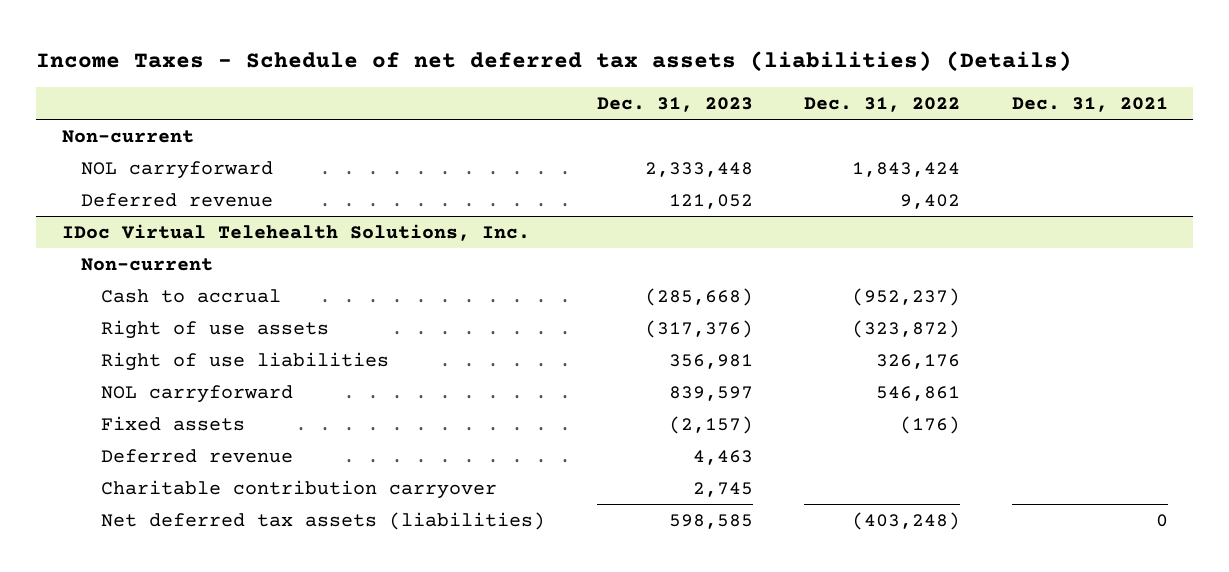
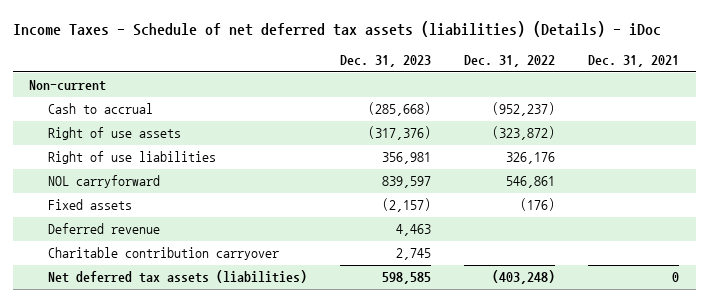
- Income Taxes - Schedule of net deferred tax assets (liabilities) (Details)
+ Income Taxes - Schedule of net deferred tax assets (liabilities) (Details) - iDoc
- NOL carryforward | 2,333,448 | 1,843,424 |
- Deferred revenue | 121,052 | 9,402 |
- IDoc Virtual Telehealth Solutions, Inc.
- Non-current

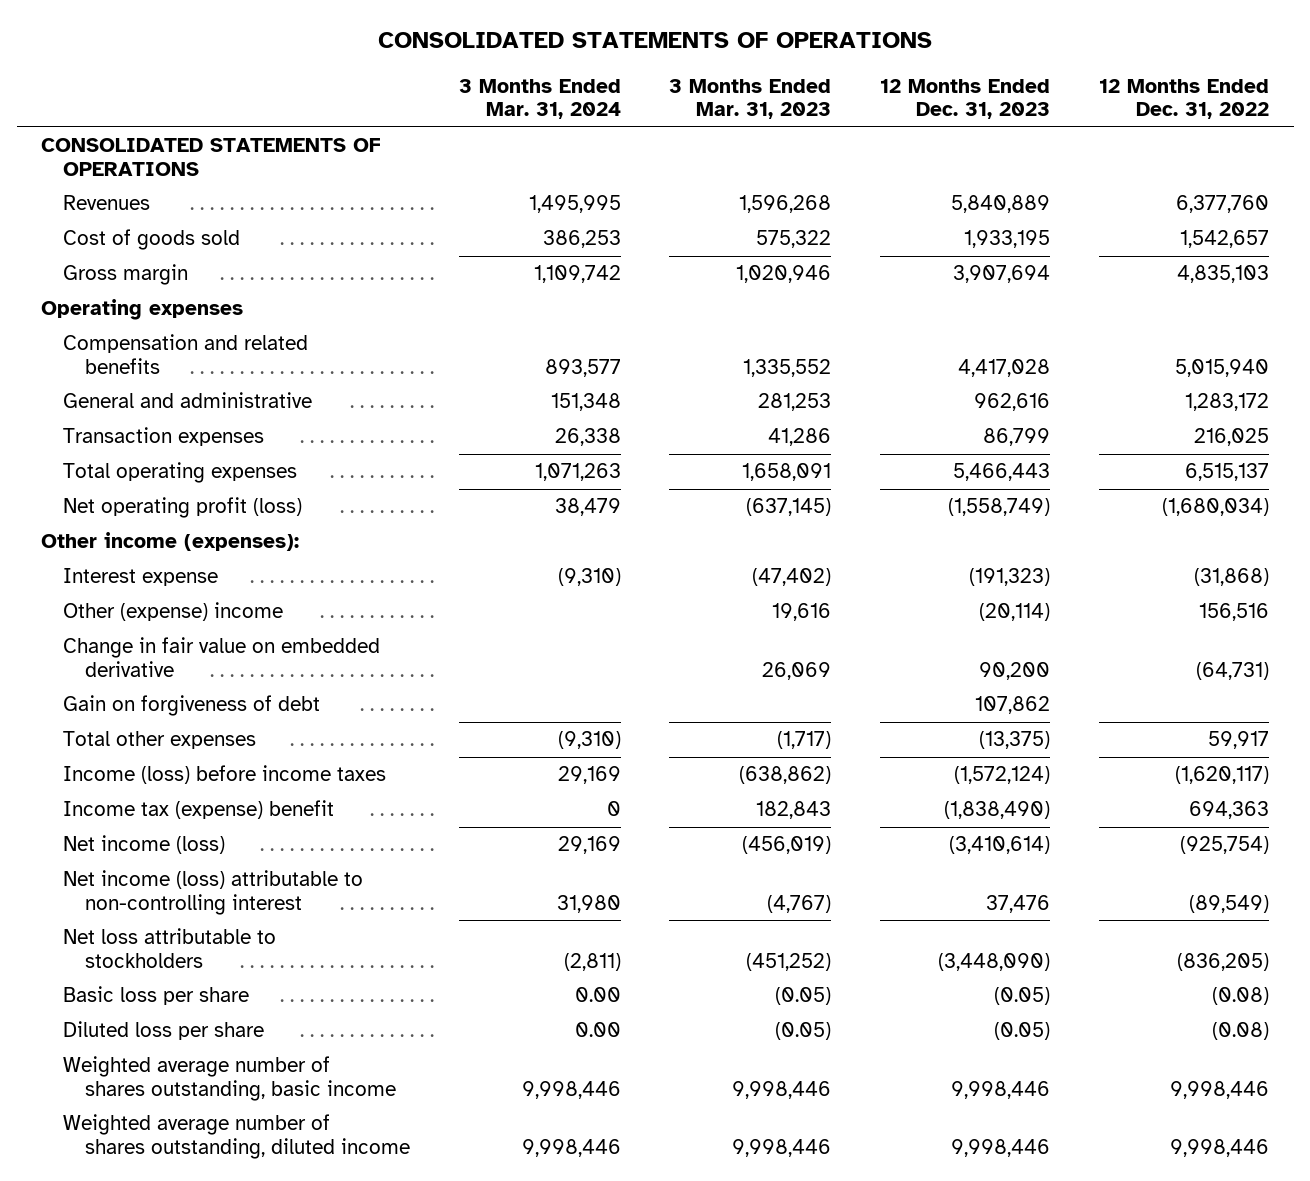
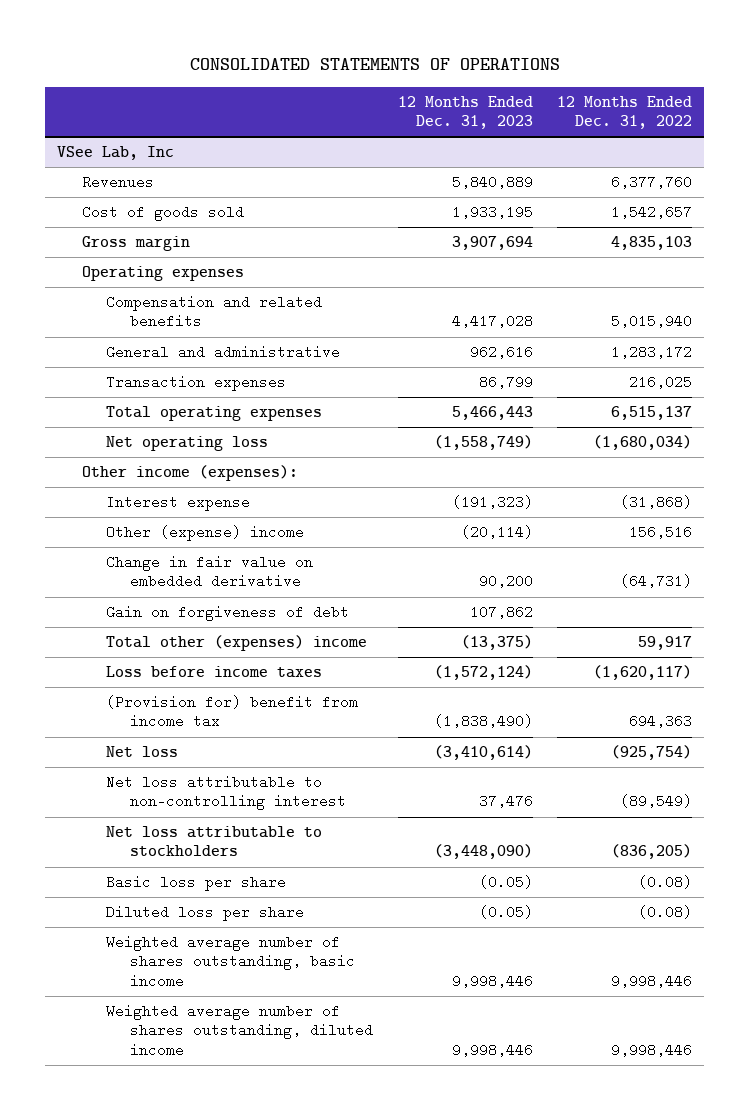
- | 3 Months Ended Mar. 31, 2024 | 3 Months Ended Mar. 31, 2023 | 12 Months Ended Dec. 31, 2023 | 12 Months Ended Dec. 31, 2022
+ | 12 Months Ended Dec. 31, 2023 | 12 Months Ended Dec. 31, 2022
- CONSOLIDATED STATEMENTS OF OPERATIONS
+ VSee Lab, Inc
- Net operating profit (loss) | 38,479 | (637,145) | (1,558,749) | (1,680,034)
+ Net operating loss | (1,558,749) | (1,680,034)
- Total other expenses | (9,310) | (1,717) | (13,375) | 59,917
- Income (loss) before income taxes | 29,169 | (638,862) | (1,572,124) | (1,620,117)
- Income tax (expense) benefit | 0 | 182,843 | (1,838,490) | 694,363
- Net income (loss) | 29,169 | (456,019) | (3,410,614) | (925,754)
- Net income (loss) attributable to non-controlling interest | 31,980 | (4,767) | 37,476 | (89,549)
+ Total other (expenses) income | (13,375) | 59,917
+ Loss before income taxes | (1,572,124) | (1,620,117)
+ (Provision for) benefit from income tax | (1,838,490) | 694,363
+ Net loss | (3,410,614) | (925,754)
+ Net loss attributable to non-controlling interest | 37,476 | (89,549)

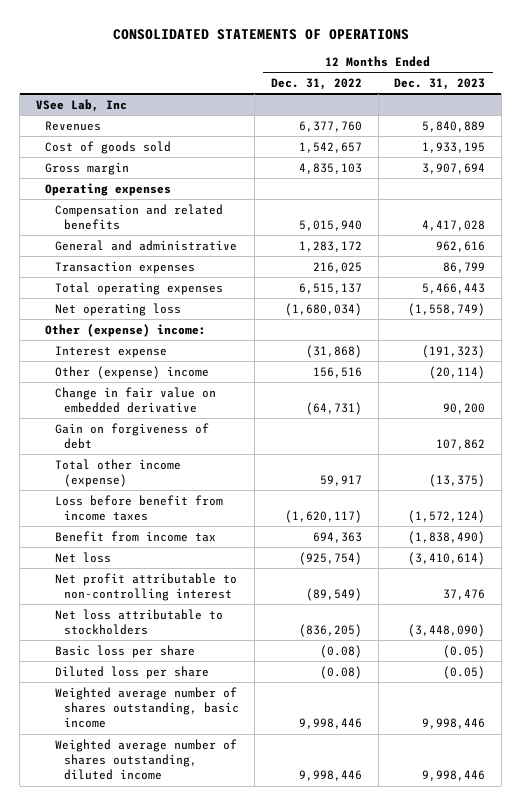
- | 12 Months Ended Dec. 31, 2023 | 12 Months Ended Dec. 31, 2022
+ | 12 Months Ended Dec. 31, 2022 | 12 Months Ended Dec. 31, 2023
@ VSee Lab, Inc
- Other income (expenses):
+ Other (expense) income:
- Total other (expenses) income | (13,375) | 59,917
- Loss before income taxes | (1,572,124) | (1,620,117)
- (Provision for) benefit from income tax | (1,838,490) | 694,363
+ Total other income (expense) | 59,917 | (13,375)
+ Loss before benefit from income taxes | (1,620,117) | (1,572,124)
+ Benefit from income tax | 694,363 | (1,838,490)
- Net loss attributable to non-controlling interest | 37,476 | (89,549)
+ Net profit attributable to non-controlling interest | (89,549) | 37,476

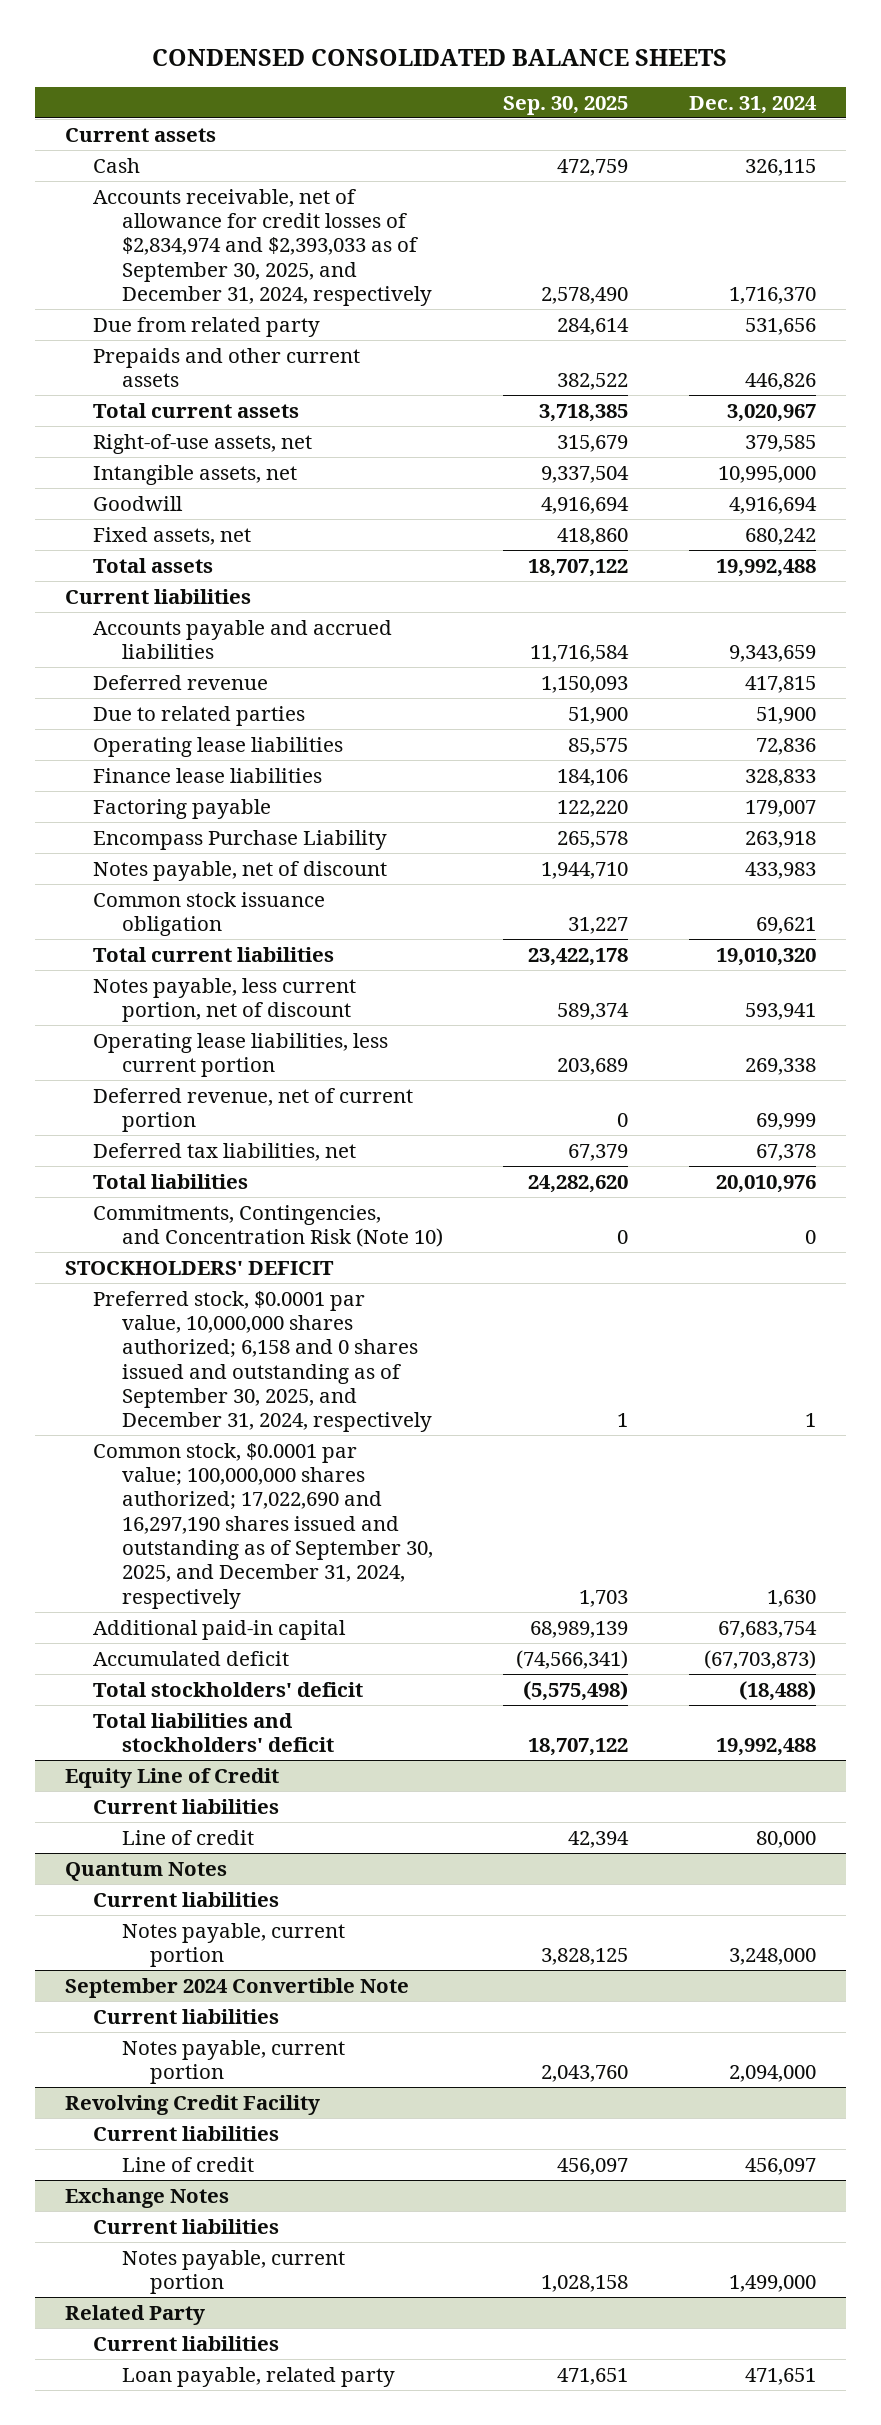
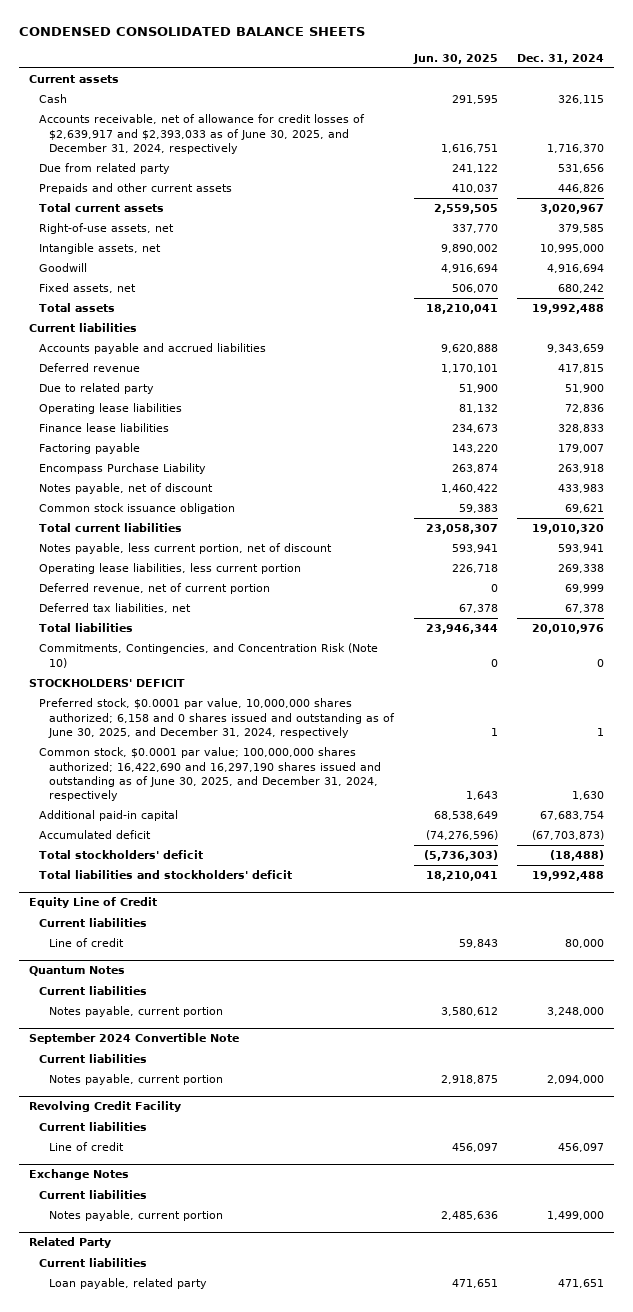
- | Sep. 30, 2025 | Dec. 31, 2024
+ | Jun. 30, 2025 | Dec. 31, 2024
- Accounts receivable, net of allowance for credit losses of $2,834,974 and $2,393,033 as of September 30, 2025, and December 31, 2024, respectively | 2,578,490 | 1,716,370
+ Accounts receivable, net of allowance for credit losses of $2,639,917 and $2,393,033 as of June 30, 2025, and December 31, 2024, respectively | 1,616,751 | 1,716,370
- Due to related parties | 51,900 | 51,900
+ Due to related party | 51,900 | 51,900
- Preferred stock, $0.0001 par value, 10,000,000 shares authorized; 6,158 and 0 shares issued and outstanding as of September 30, 2025, and December 31, 2024, respectively | 1 | 1
- Common stock, $0.0001 par value; 100,000,000 shares authorized; 17,022,690 and 16,297,190 shares issued and outstanding as of September 30, 2025, and December 31, 2024, respectively | 1,703 | 1,630
+ Preferred stock, $0.0001 par value, 10,000,000 shares authorized; 6,158 and 0 shares issued and outstanding as of June 30, 2025, and December 31, 2024, respectively | 1 | 1
+ Common stock, $0.0001 par value; 100,000,000 shares authorized; 16,422,690 and 16,297,190 shares issued and outstanding as of June 30, 2025, and December 31, 2024, respectively | 1,643 | 1,630

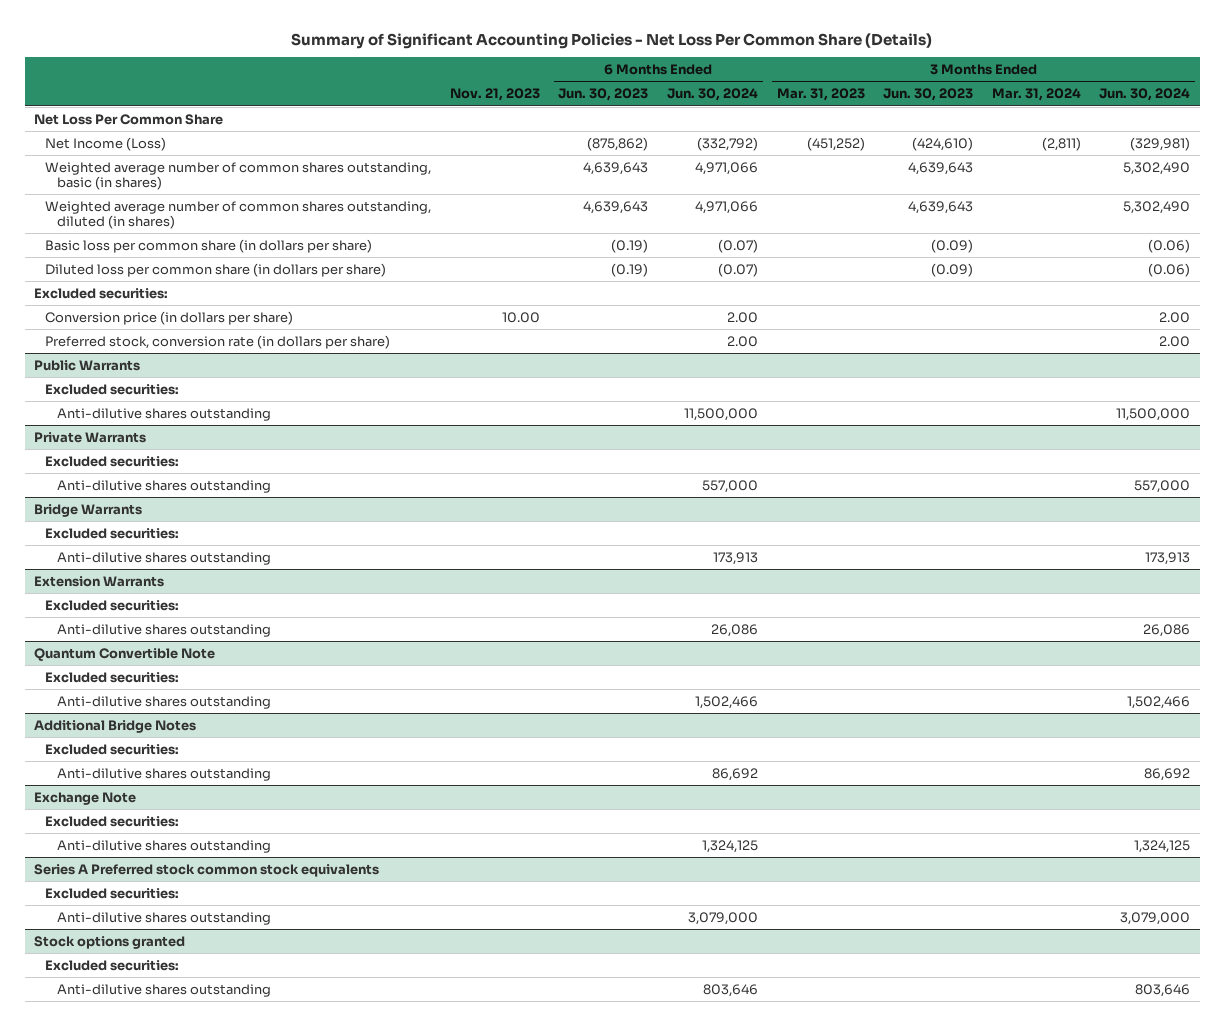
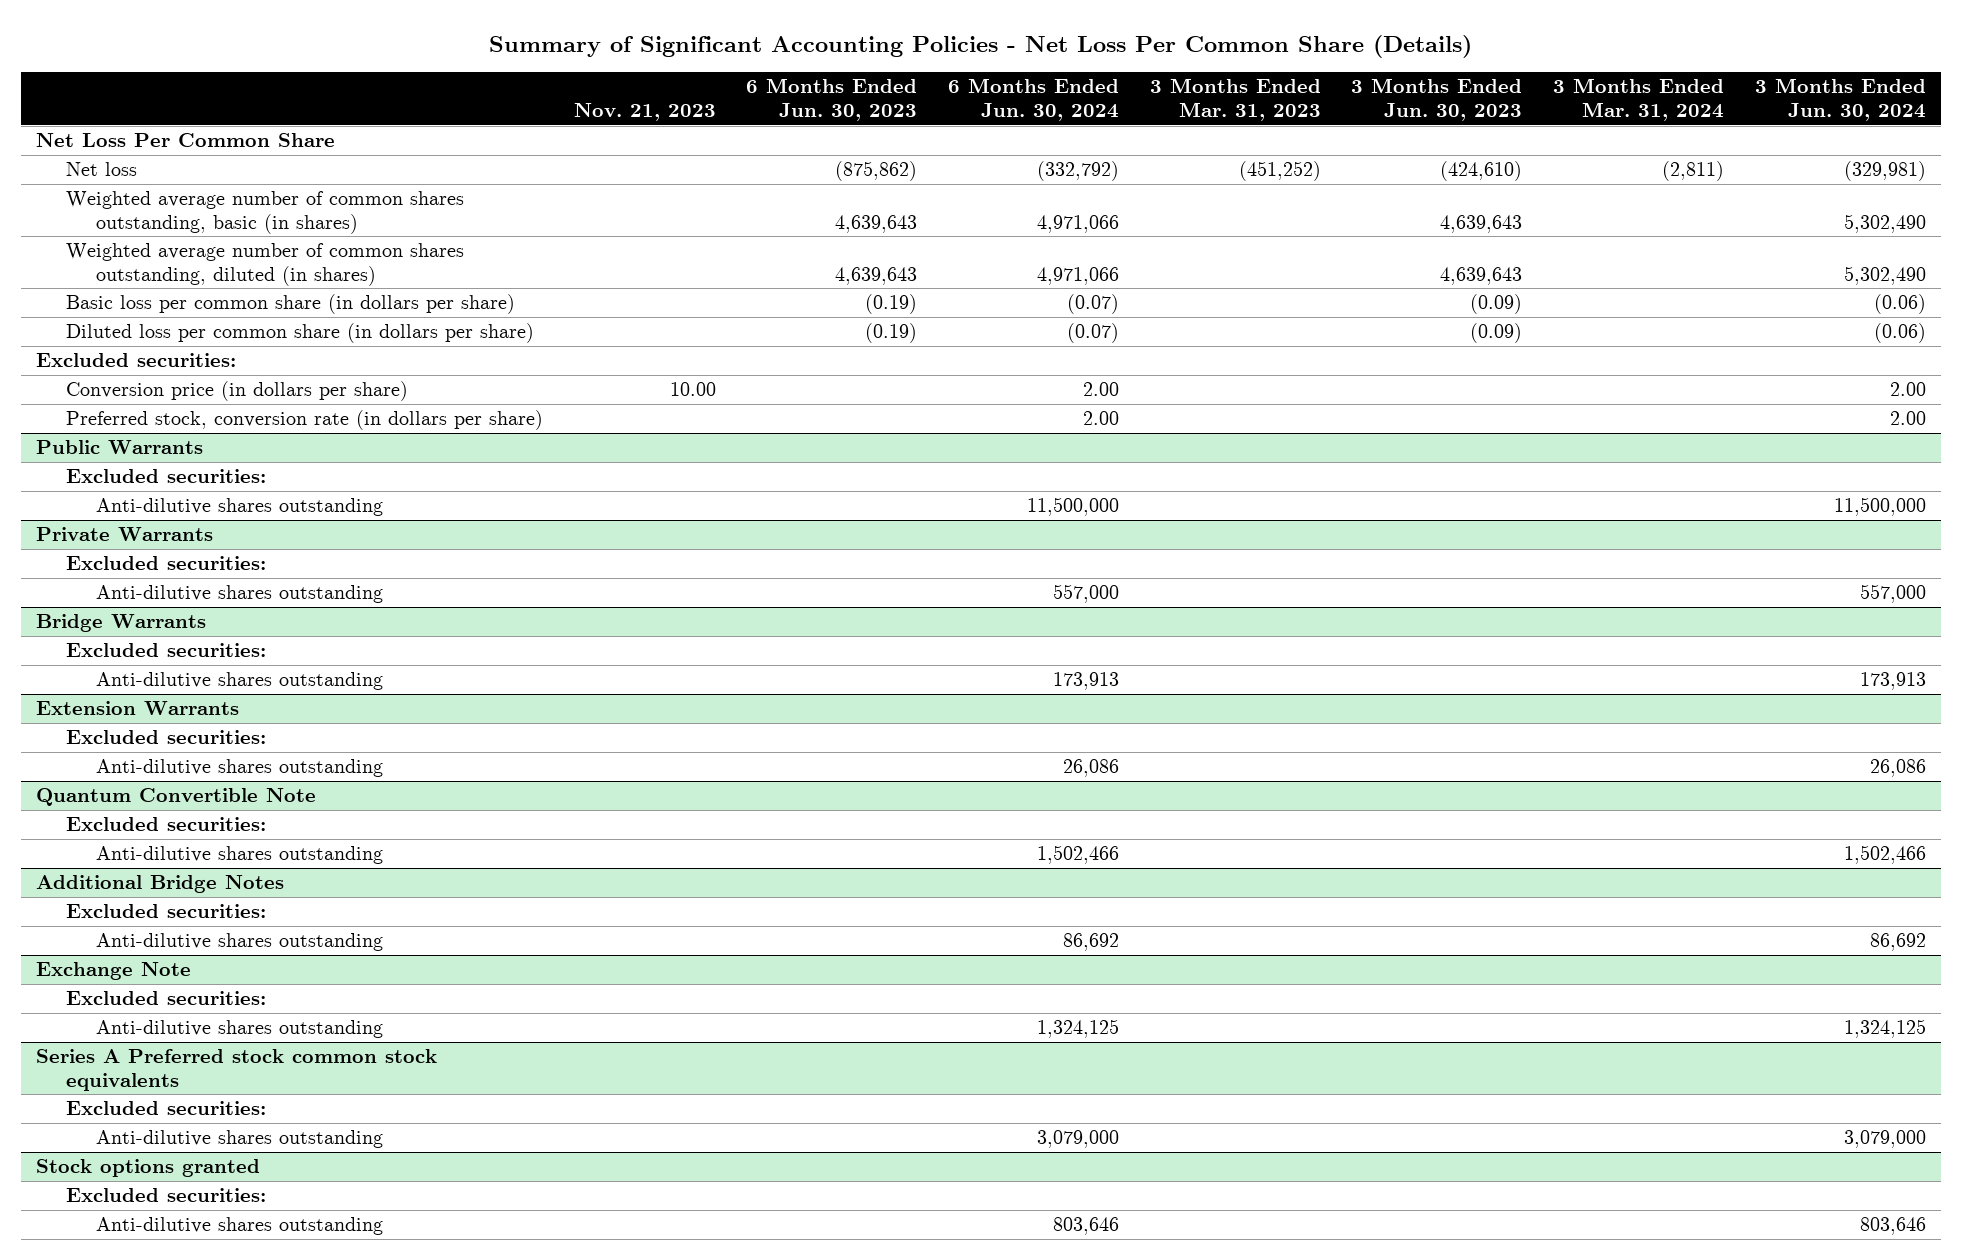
- Net Income (Loss) | | (875,862) | (332,792) | (451,252) | (424,610) | (2,811) | (329,981)
+ Net loss | | (875,862) | (332,792) | (451,252) | (424,610) | (2,811) | (329,981)

